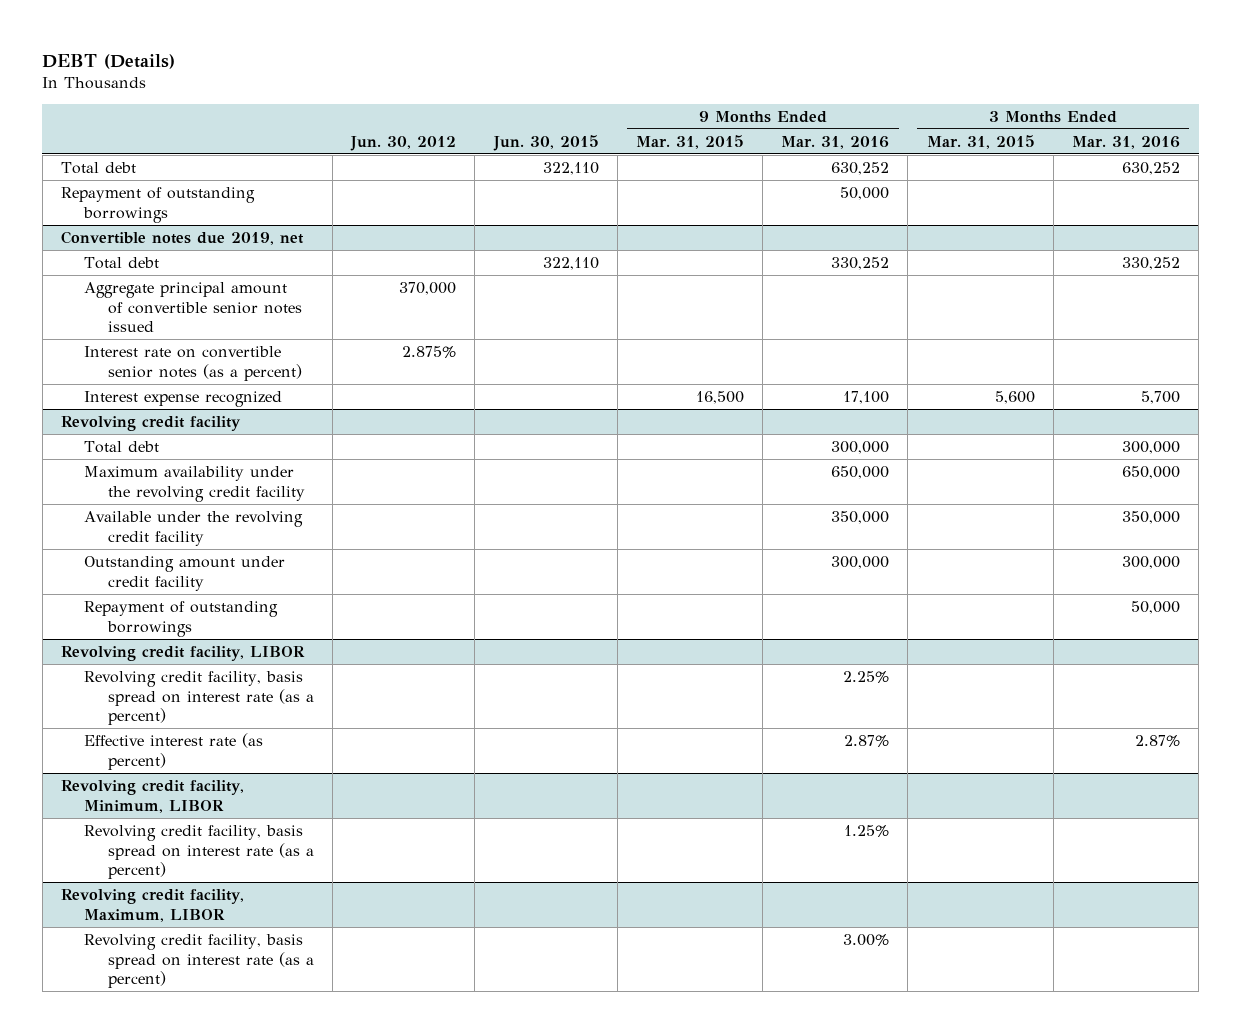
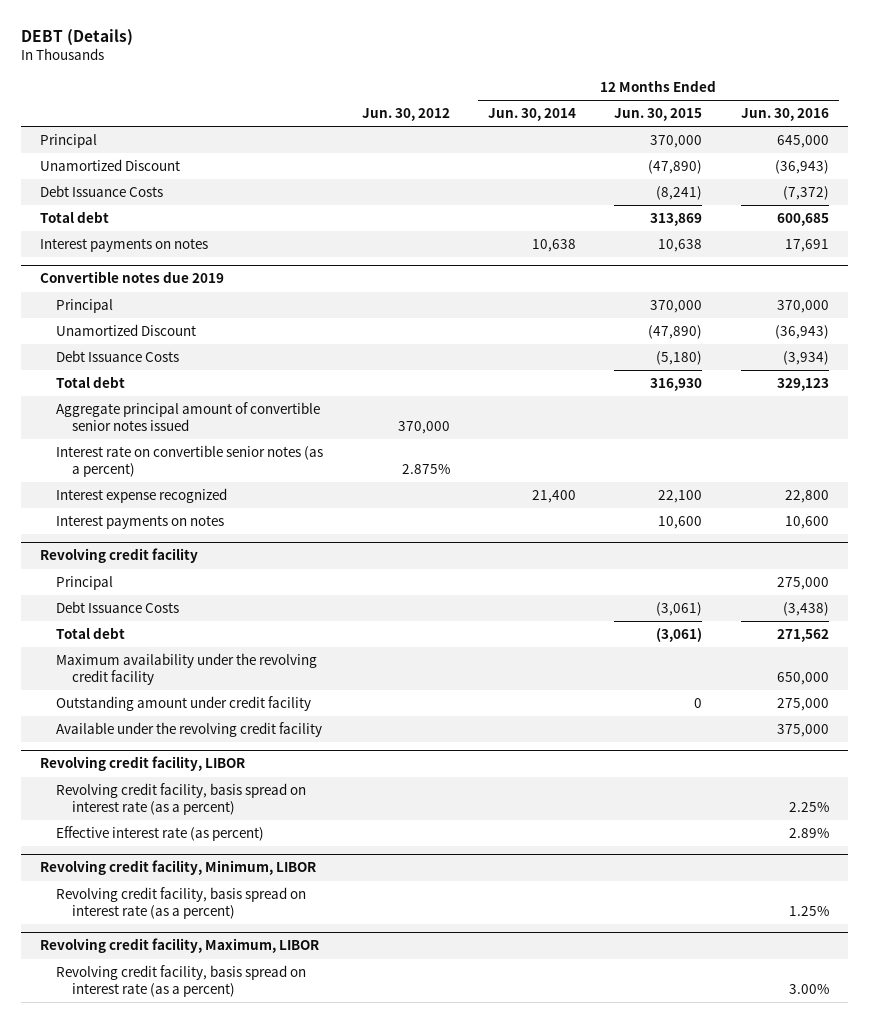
- | Jun. 30, 2012 | Jun. 30, 2015 | 9 Months Ended Mar. 31, 2015 | 9 Months Ended Mar. 31, 2016 | 3 Months Ended Mar. 31, 2015 | 3 Months Ended Mar. 31, 2016
+ | Jun. 30, 2012 | 12 Months Ended Jun. 30, 2014 | 12 Months Ended Jun. 30, 2015 | 12 Months Ended Jun. 30, 2016
+ Principal | | | 370,000 | 645,000
+ Unamortized Discount | | | (47,890) | (36,943)
+ Debt Issuance Costs | | | (8,241) | (7,372)
- Repayment of outstanding borrowings | | | | 50,000 | |
- Convertible notes due 2019, net
+ Interest payments on notes | | 10,638 | 10,638 | 17,691
+ Convertible notes due 2019
+ Principal | | | 370,000 | 370,000
+ Unamortized Discount | | | (47,890) | (36,943)
+ Debt Issuance Costs | | | (5,180) | (3,934)
+ Interest payments on notes | | | 10,600 | 10,600
@ Revolving credit facility
+ Principal | | | | 275,000
+ Debt Issuance Costs | | | (3,061) | (3,438)
- Repayment of outstanding borrowings | | | | | | 50,000
moved down: Available under the revolving credit facility | | | | 375,000

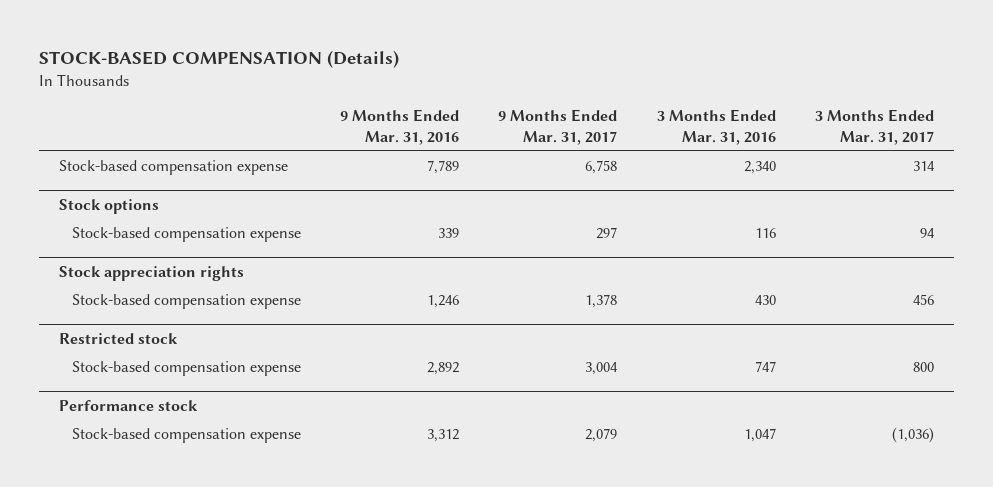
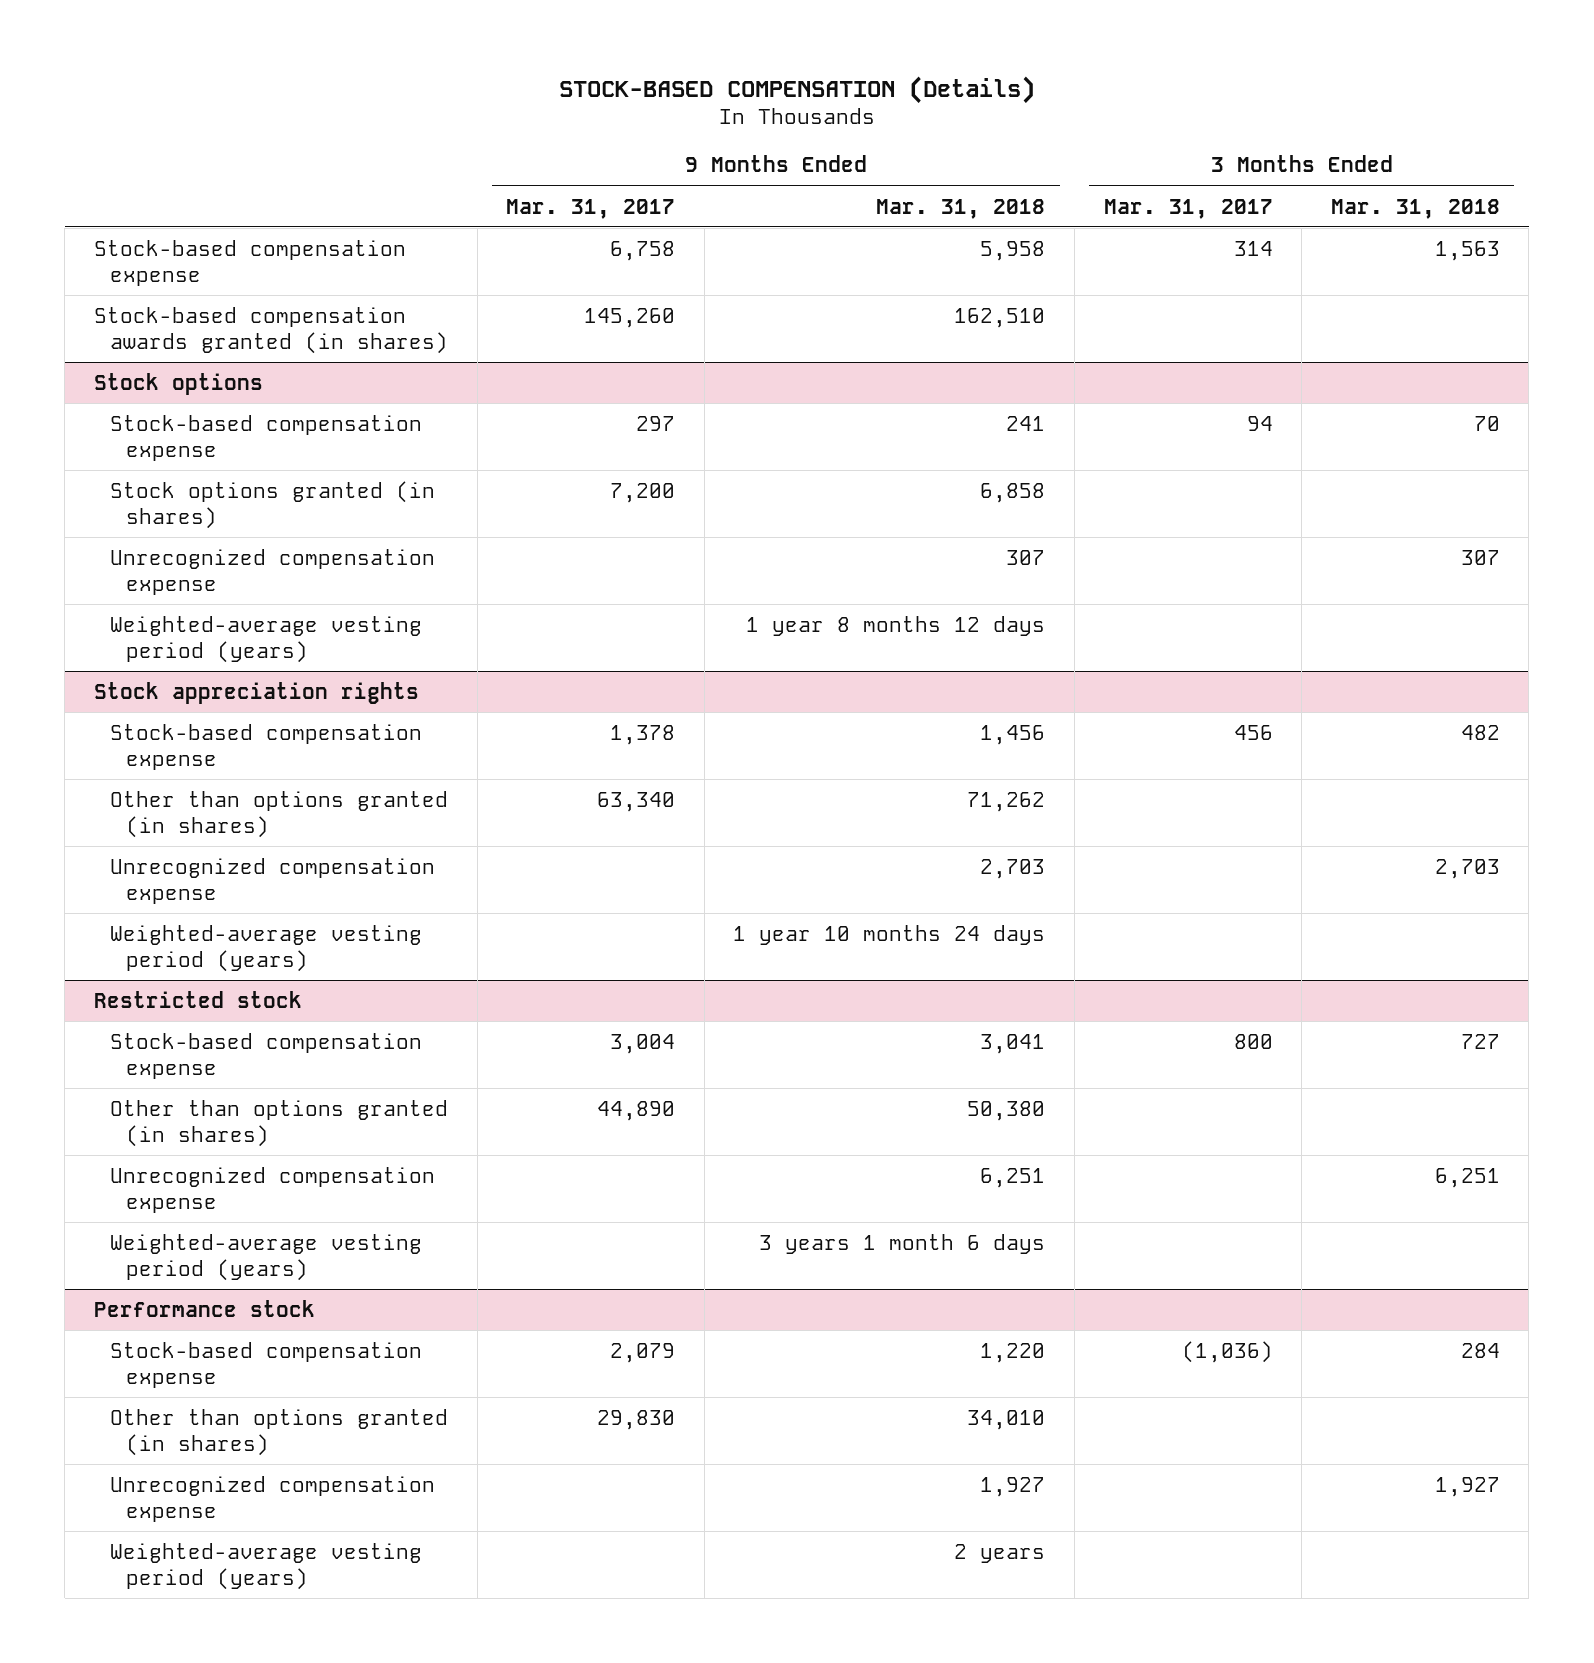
- | 9 Months Ended Mar. 31, 2016 | 9 Months Ended Mar. 31, 2017 | 3 Months Ended Mar. 31, 2016 | 3 Months Ended Mar. 31, 2017
+ | 9 Months Ended Mar. 31, 2017 | 9 Months Ended Mar. 31, 2018 | 3 Months Ended Mar. 31, 2017 | 3 Months Ended Mar. 31, 2018
+ Stock-based compensation awards granted (in shares) | 145,260 | 162,510 | |
@ Stock options
+ Stock options granted (in shares) | 7,200 | 6,858 | |
+ Unrecognized compensation expense | | 307 | | 307
+ Weighted-average vesting period (years) | | 1 year 8 months 12 days | |
@ Stock appreciation rights
+ Other than options granted (in shares) | 63,340 | 71,262 | |
+ Unrecognized compensation expense | | 2,703 | | 2,703
+ Weighted-average vesting period (years) | | 1 year 10 months 24 days | |
@ Restricted stock
+ Other than options granted (in shares) | 44,890 | 50,380 | |
+ Unrecognized compensation expense | | 6,251 | | 6,251
+ Weighted-average vesting period (years) | | 3 years 1 month 6 days | |
@ Performance stock
+ Other than options granted (in shares) | 29,830 | 34,010 | |
+ Unrecognized compensation expense | | 1,927 | | 1,927
+ Weighted-average vesting period (years) | | 2 years | |

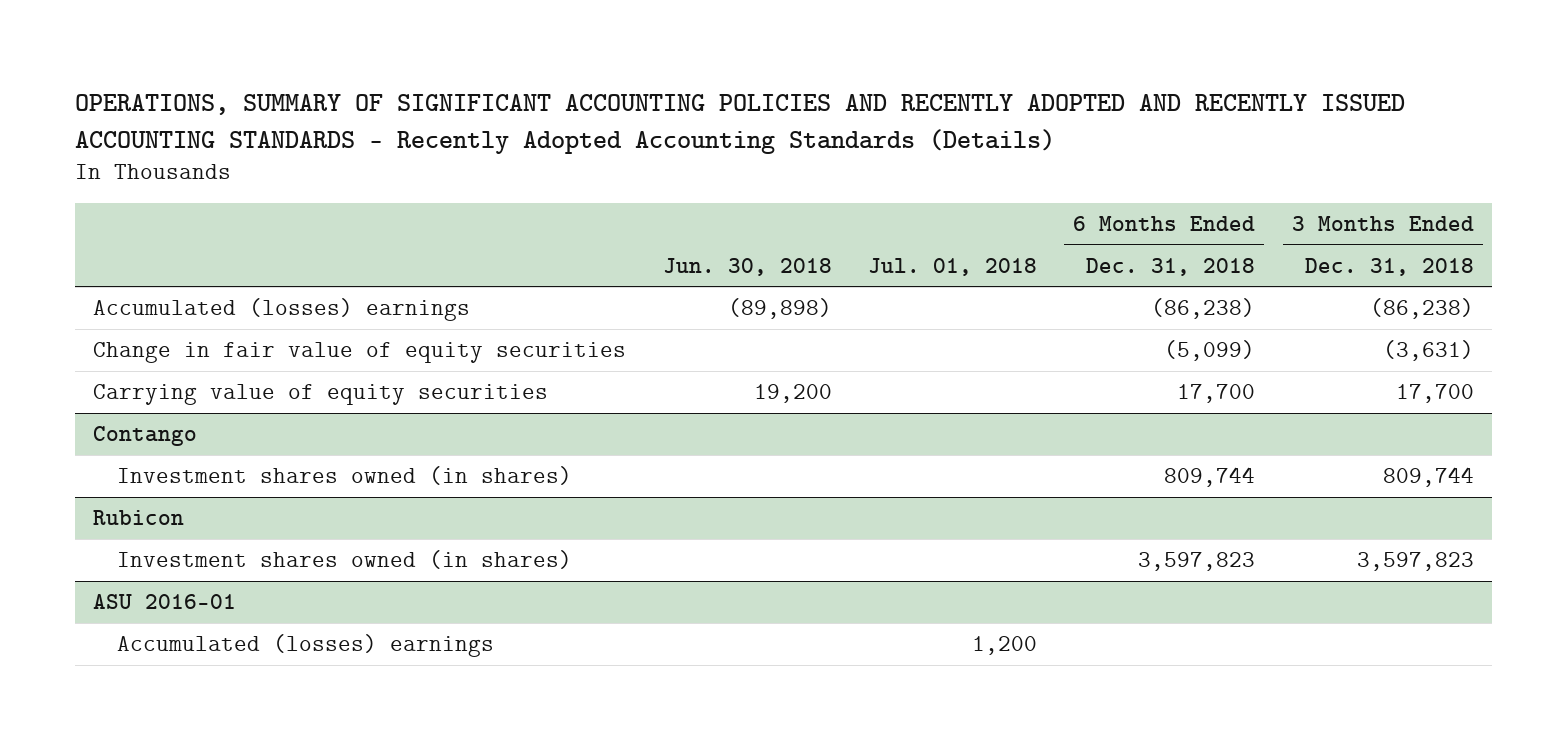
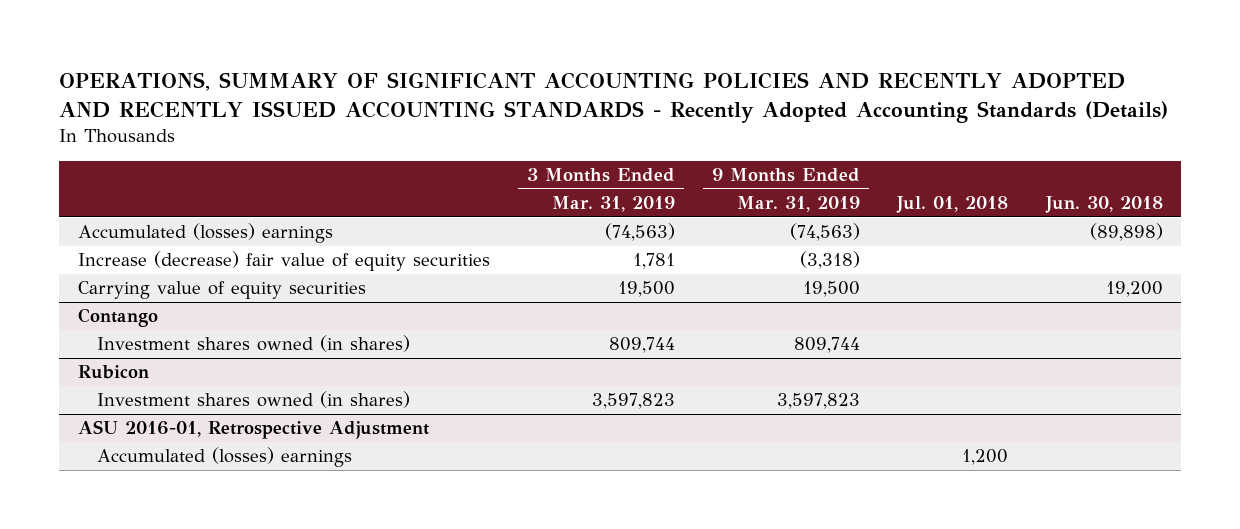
- | Jun. 30, 2018 | Jul. 01, 2018 | 6 Months Ended Dec. 31, 2018 | 3 Months Ended Dec. 31, 2018
+ | 3 Months Ended Mar. 31, 2019 | 9 Months Ended Mar. 31, 2019 | Jul. 01, 2018 | Jun. 30, 2018
- Change in fair value of equity securities | | | (5,099) | (3,631)
+ Increase (decrease) fair value of equity securities | 1,781 | (3,318) | |
- ASU 2016-01
+ ASU 2016-01, Retrospective Adjustment

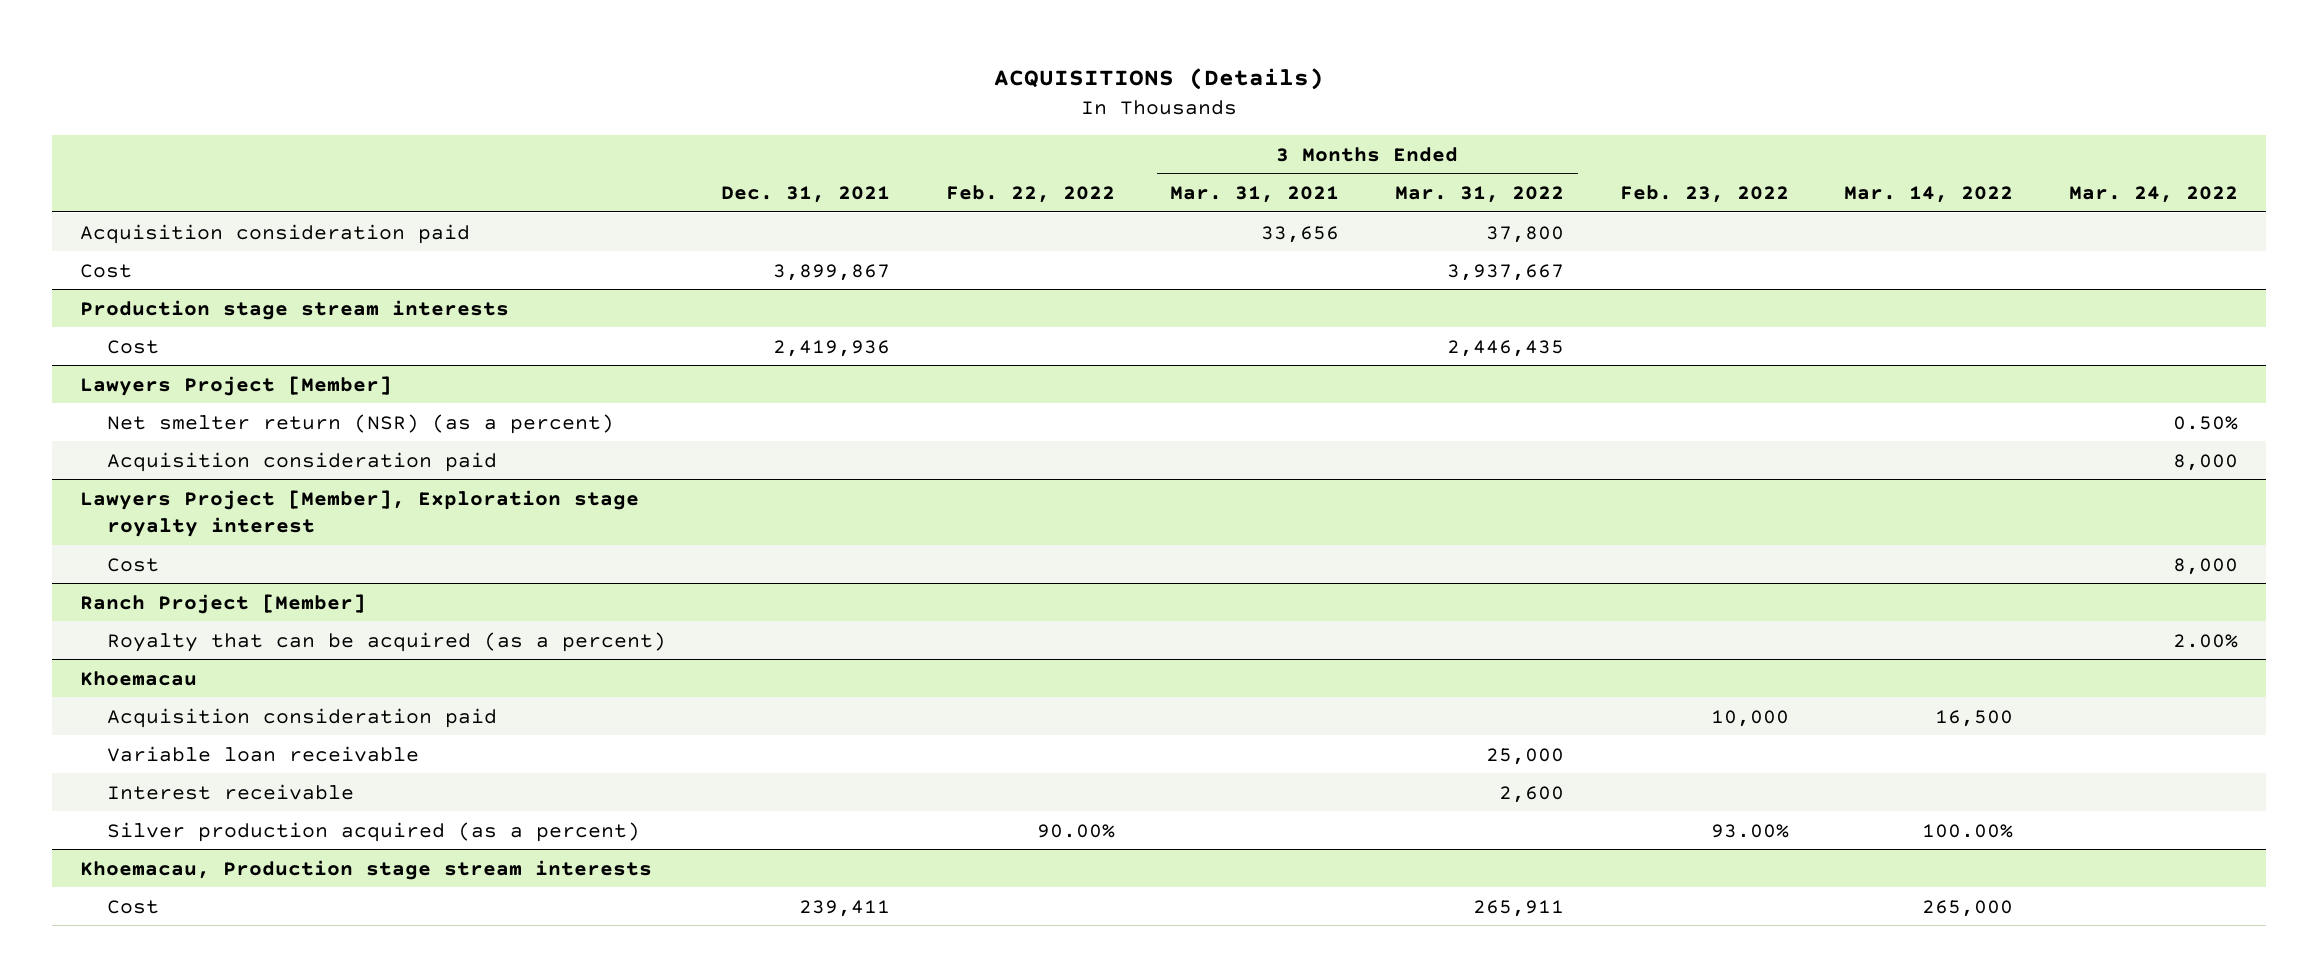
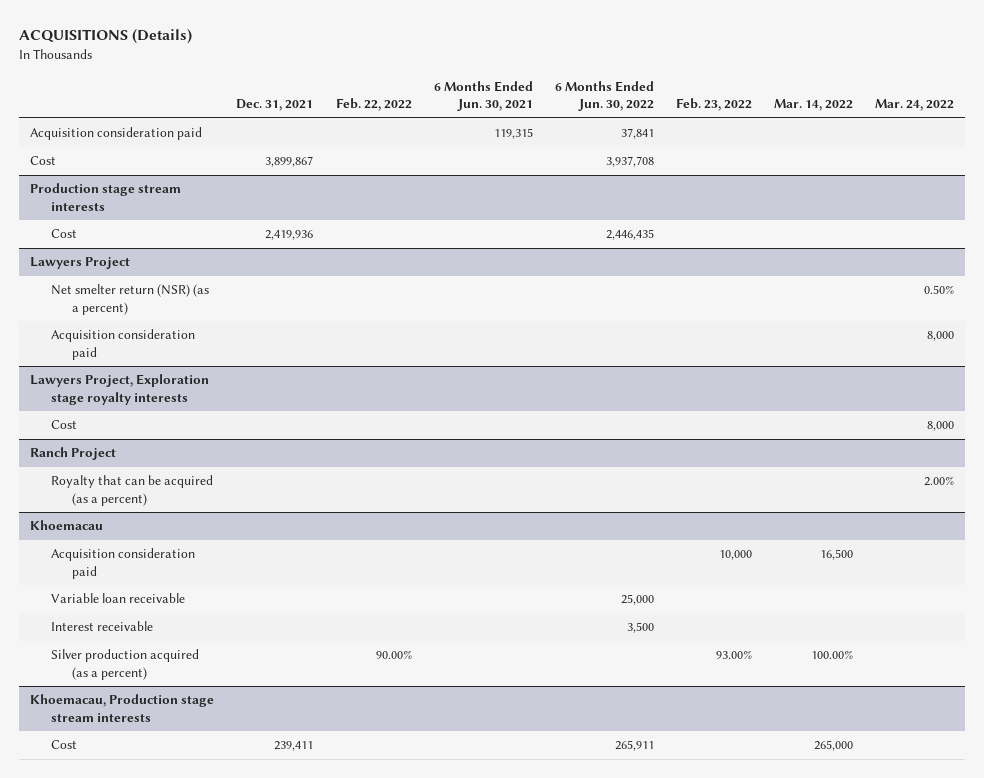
- | Dec. 31, 2021 | Feb. 22, 2022 | 3 Months Ended Mar. 31, 2021 | 3 Months Ended Mar. 31, 2022 | Feb. 23, 2022 | Mar. 14, 2022 | Mar. 24, 2022
+ | Dec. 31, 2021 | Feb. 22, 2022 | 6 Months Ended Jun. 30, 2021 | 6 Months Ended Jun. 30, 2022 | Feb. 23, 2022 | Mar. 14, 2022 | Mar. 24, 2022
- Lawyers Project [Member]
+ Lawyers Project
- Lawyers Project [Member], Exploration stage royalty interest
+ Lawyers Project, Exploration stage royalty interests
- Ranch Project [Member]
+ Ranch Project

